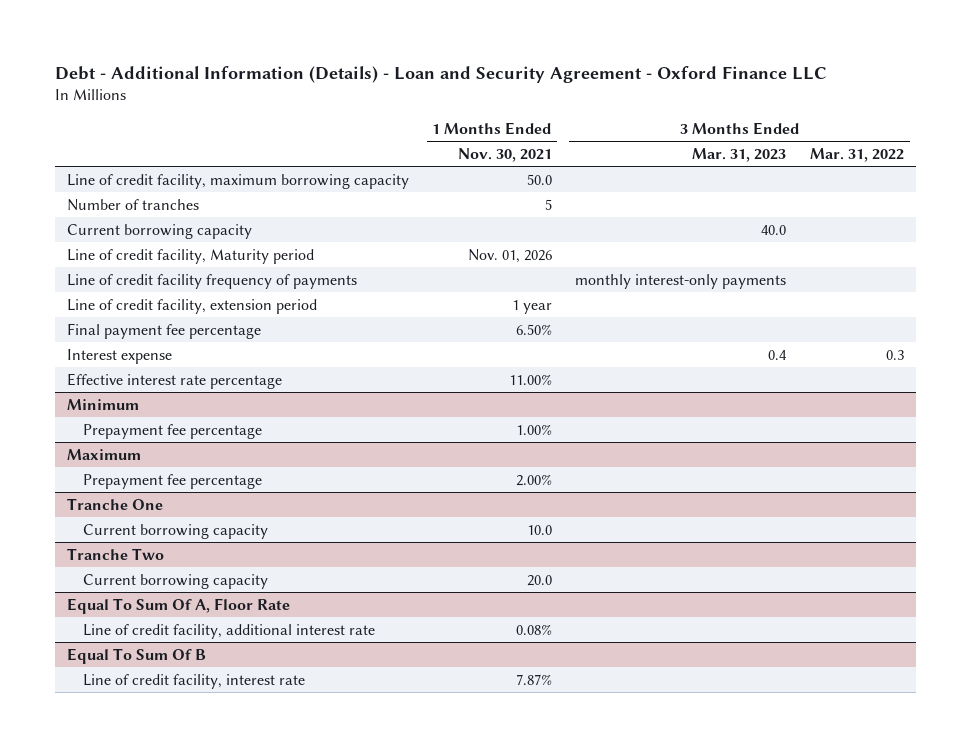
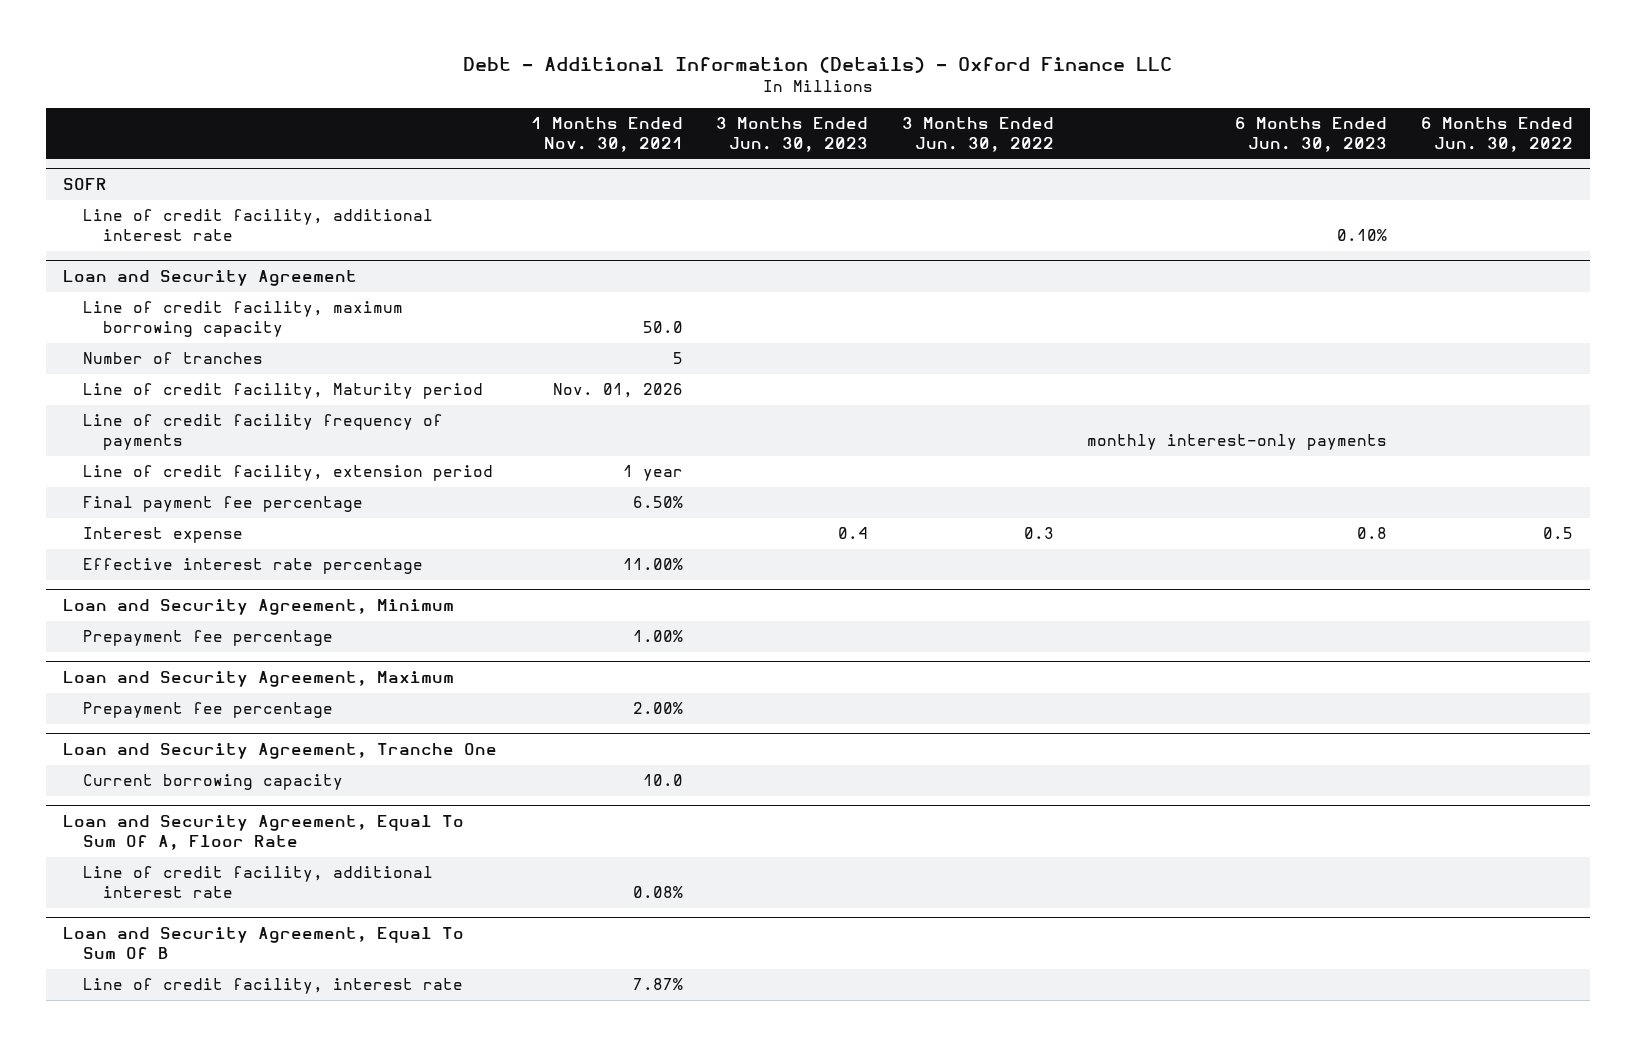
- Debt - Additional Information (Details) - Loan and Security Agreement - Oxford Finance LLC
+ Debt - Additional Information (Details) - Oxford Finance LLC
- | 1 Months Ended Nov. 30, 2021 | 3 Months Ended Mar. 31, 2023 | 3 Months Ended Mar. 31, 2022
+ | 1 Months Ended Nov. 30, 2021 | 3 Months Ended Jun. 30, 2023 | 3 Months Ended Jun. 30, 2022 | 6 Months Ended Jun. 30, 2023 | 6 Months Ended Jun. 30, 2022
+ SOFR
+ Line of credit facility, additional interest rate | | | | 0.10% |
+ Loan and Security Agreement
- Current borrowing capacity | | 40.0 |
- Minimum
+ Loan and Security Agreement, Minimum
- Maximum
+ Loan and Security Agreement, Maximum
- Tranche One
+ Loan and Security Agreement, Tranche One
- Tranche Two
- Current borrowing capacity | 20.0 | |
- Equal To Sum Of A, Floor Rate
+ Loan and Security Agreement, Equal To Sum Of A, Floor Rate
- Equal To Sum Of B
+ Loan and Security Agreement, Equal To Sum Of B

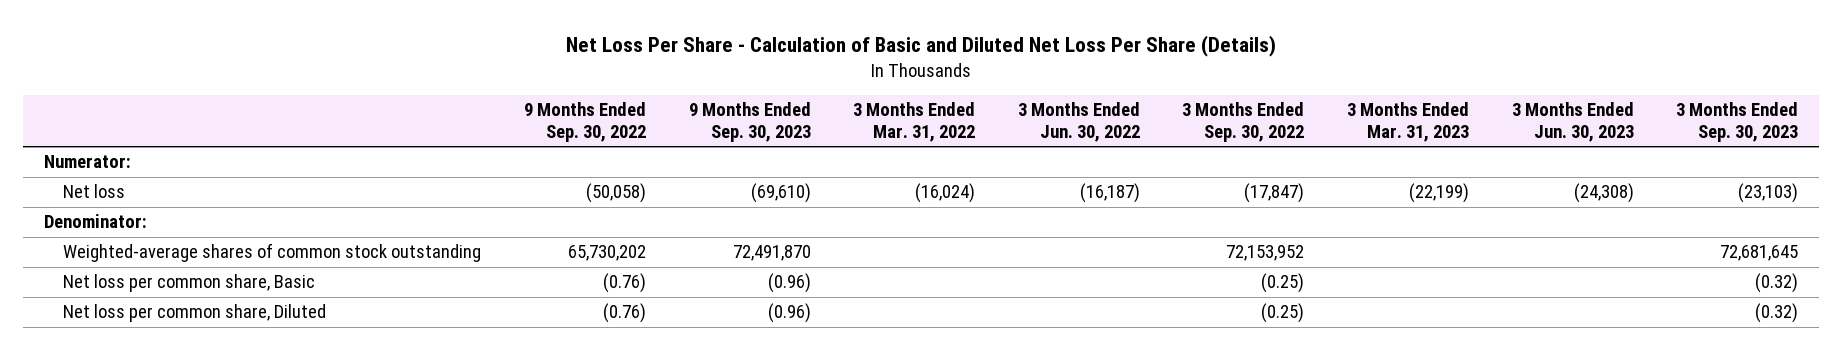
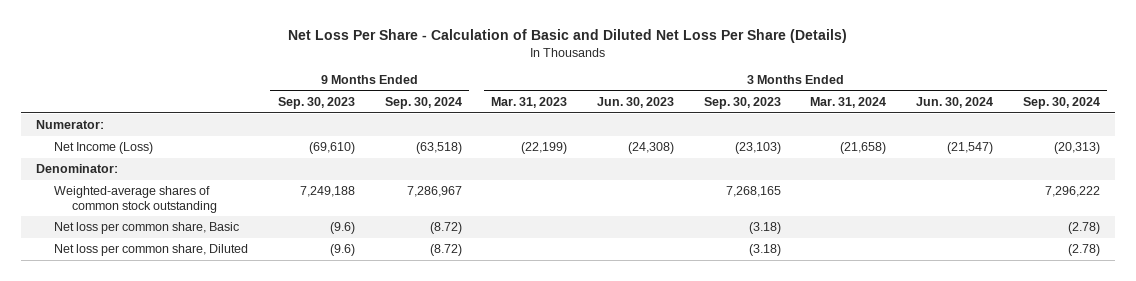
- | 9 Months Ended Sep. 30, 2022 | 9 Months Ended Sep. 30, 2023 | 3 Months Ended Mar. 31, 2022 | 3 Months Ended Jun. 30, 2022 | 3 Months Ended Sep. 30, 2022 | 3 Months Ended Mar. 31, 2023 | 3 Months Ended Jun. 30, 2023 | 3 Months Ended Sep. 30, 2023
+ | 9 Months Ended Sep. 30, 2023 | 9 Months Ended Sep. 30, 2024 | 3 Months Ended Mar. 31, 2023 | 3 Months Ended Jun. 30, 2023 | 3 Months Ended Sep. 30, 2023 | 3 Months Ended Mar. 31, 2024 | 3 Months Ended Jun. 30, 2024 | 3 Months Ended Sep. 30, 2024
- Net loss | (50,058) | (69,610) | (16,024) | (16,187) | (17,847) | (22,199) | (24,308) | (23,103)
+ Net Income (Loss) | (69,610) | (63,518) | (22,199) | (24,308) | (23,103) | (21,658) | (21,547) | (20,313)
- Weighted-average shares of common stock outstanding | 65,730,202 | 72,491,870 | | | 72,153,952 | | | 72,681,645
- Net loss per common share, Basic | (0.76) | (0.96) | | | (0.25) | | | (0.32)
- Net loss per common share, Diluted | (0.76) | (0.96) | | | (0.25) | | | (0.32)
+ Weighted-average shares of common stock outstanding | 7,249,188 | 7,286,967 | | | 7,268,165 | | | 7,296,222
+ Net loss per common share, Basic | (9.6) | (8.72) | | | (3.18) | | | (2.78)
+ Net loss per common share, Diluted | (9.6) | (8.72) | | | (3.18) | | | (2.78)

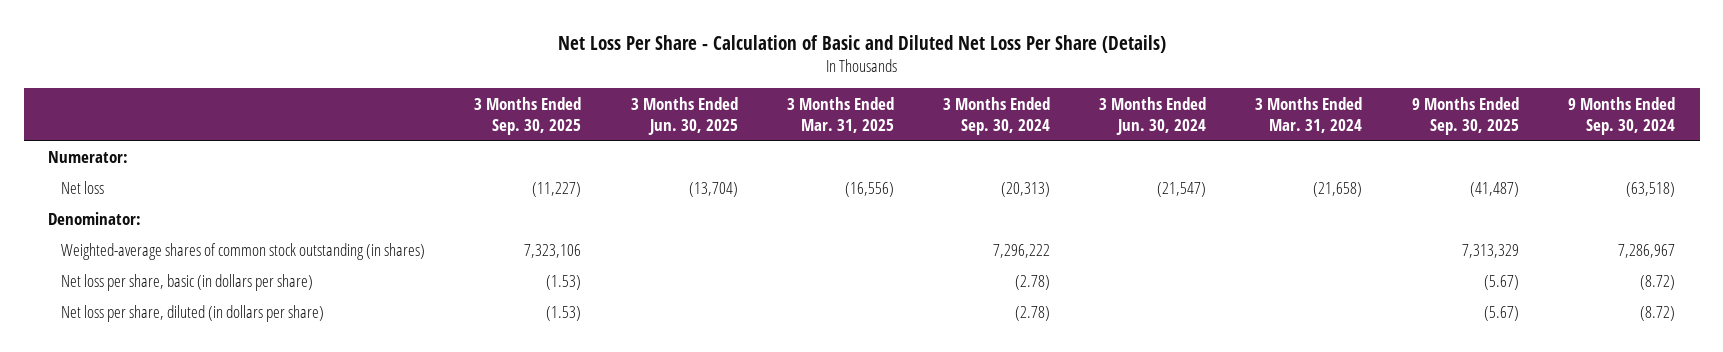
- | 9 Months Ended Sep. 30, 2023 | 9 Months Ended Sep. 30, 2024 | 3 Months Ended Mar. 31, 2023 | 3 Months Ended Jun. 30, 2023 | 3 Months Ended Sep. 30, 2023 | 3 Months Ended Mar. 31, 2024 | 3 Months Ended Jun. 30, 2024 | 3 Months Ended Sep. 30, 2024
+ | 3 Months Ended Sep. 30, 2025 | 3 Months Ended Jun. 30, 2025 | 3 Months Ended Mar. 31, 2025 | 3 Months Ended Sep. 30, 2024 | 3 Months Ended Jun. 30, 2024 | 3 Months Ended Mar. 31, 2024 | 9 Months Ended Sep. 30, 2025 | 9 Months Ended Sep. 30, 2024
- Net Income (Loss) | (69,610) | (63,518) | (22,199) | (24,308) | (23,103) | (21,658) | (21,547) | (20,313)
+ Net loss | (11,227) | (13,704) | (16,556) | (20,313) | (21,547) | (21,658) | (41,487) | (63,518)
- Weighted-average shares of common stock outstanding | 7,249,188 | 7,286,967 | | | 7,268,165 | | | 7,296,222
- Net loss per common share, Basic | (9.6) | (8.72) | | | (3.18) | | | (2.78)
- Net loss per common share, Diluted | (9.6) | (8.72) | | | (3.18) | | | (2.78)
+ Weighted-average shares of common stock outstanding (in shares) | 7,323,106 | | | 7,296,222 | | | 7,313,329 | 7,286,967
+ Net loss per share, basic (in dollars per share) | (1.53) | | | (2.78) | | | (5.67) | (8.72)
+ Net loss per share, diluted (in dollars per share) | (1.53) | | | (2.78) | | | (5.67) | (8.72)

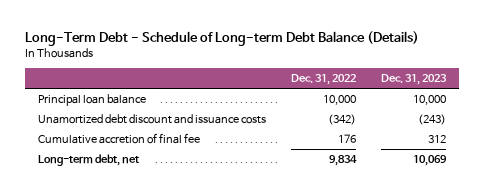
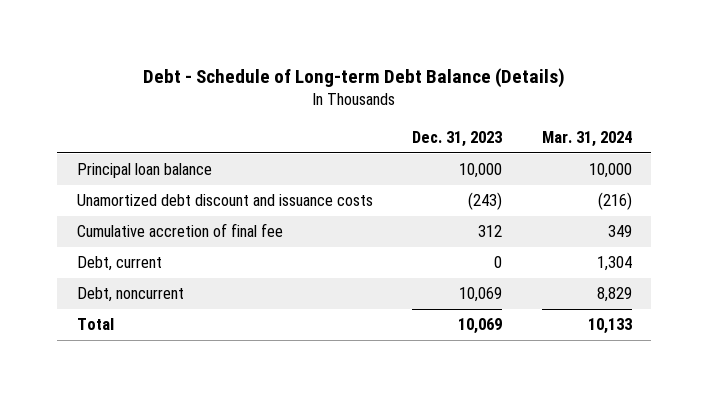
- Long-Term Debt - Schedule of Long-term Debt Balance (Details)
+ Debt - Schedule of Long-term Debt Balance (Details)
- | Dec. 31, 2022 | Dec. 31, 2023
+ | Dec. 31, 2023 | Mar. 31, 2024
- Long-term debt, net | 9,834 | 10,069
+ Debt, current | 0 | 1,304
+ Debt, noncurrent | 10,069 | 8,829
+ Total | 10,069 | 10,133

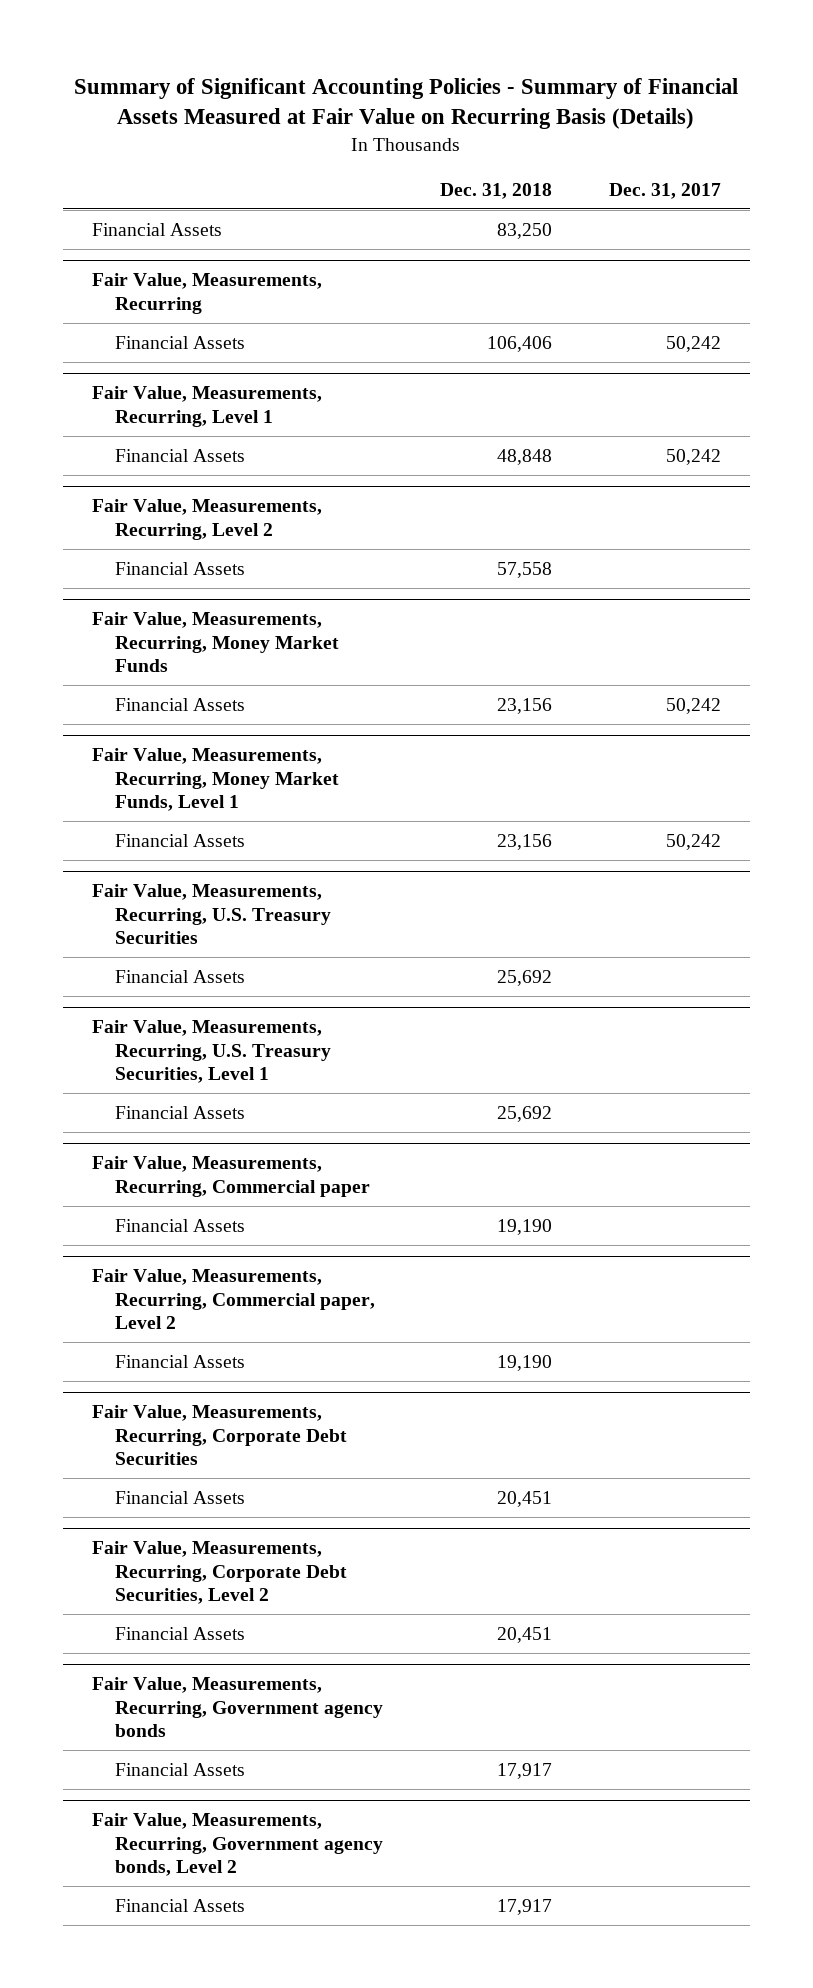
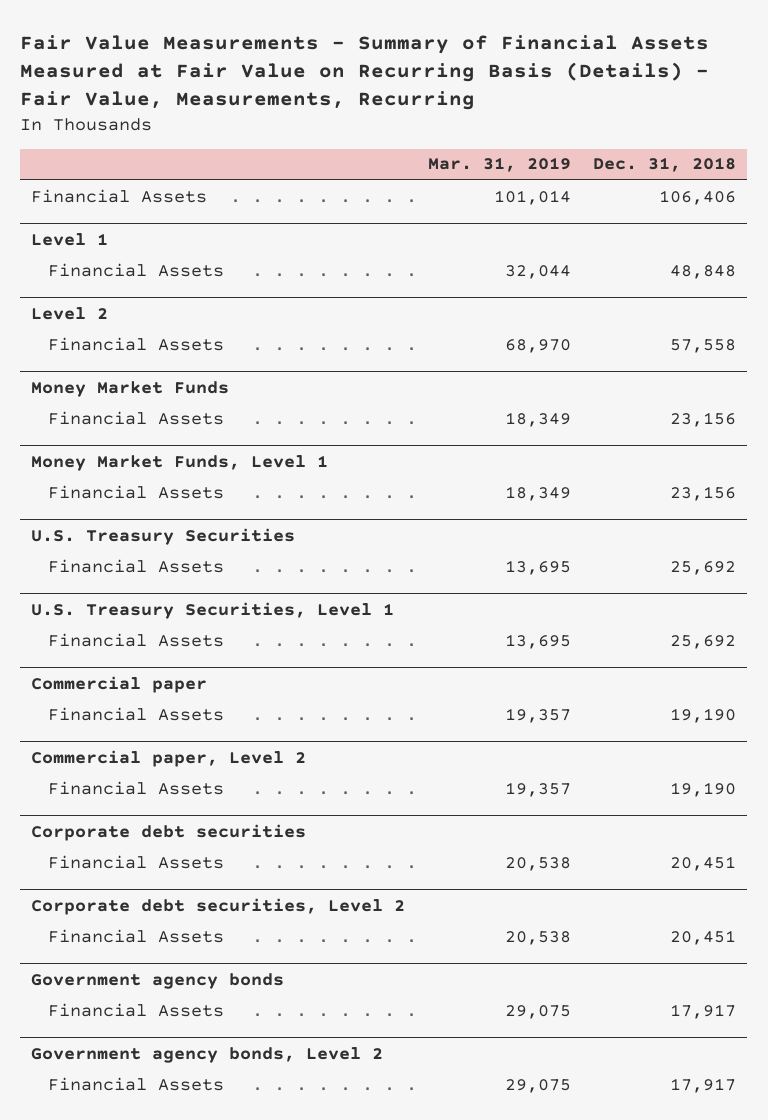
- Summary of Significant Accounting Policies - Summary of Financial Assets Measured at Fair Value on Recurring Basis (Details)
+ Fair Value Measurements - Summary of Financial Assets Measured at Fair Value on Recurring Basis (Details) - Fair Value, Measurements, Recurring
- | Dec. 31, 2018 | Dec. 31, 2017
+ | Mar. 31, 2019 | Dec. 31, 2018
- Financial Assets | 83,250 |
- Fair Value, Measurements, Recurring
- Fair Value, Measurements, Recurring, Level 1
+ Level 1
- Fair Value, Measurements, Recurring, Level 2
+ Level 2
- Fair Value, Measurements, Recurring, Money Market Funds
+ Money Market Funds
- Fair Value, Measurements, Recurring, Money Market Funds, Level 1
+ Money Market Funds, Level 1
- Fair Value, Measurements, Recurring, U.S. Treasury Securities
+ U.S. Treasury Securities
- Fair Value, Measurements, Recurring, U.S. Treasury Securities, Level 1
+ U.S. Treasury Securities, Level 1
- Fair Value, Measurements, Recurring, Commercial paper
+ Commercial paper
- Fair Value, Measurements, Recurring, Commercial paper, Level 2
+ Commercial paper, Level 2
- Fair Value, Measurements, Recurring, Corporate Debt Securities
+ Corporate debt securities
- Fair Value, Measurements, Recurring, Corporate Debt Securities, Level 2
+ Corporate debt securities, Level 2
- Fair Value, Measurements, Recurring, Government agency bonds
+ Government agency bonds
- Fair Value, Measurements, Recurring, Government agency bonds, Level 2
+ Government agency bonds, Level 2

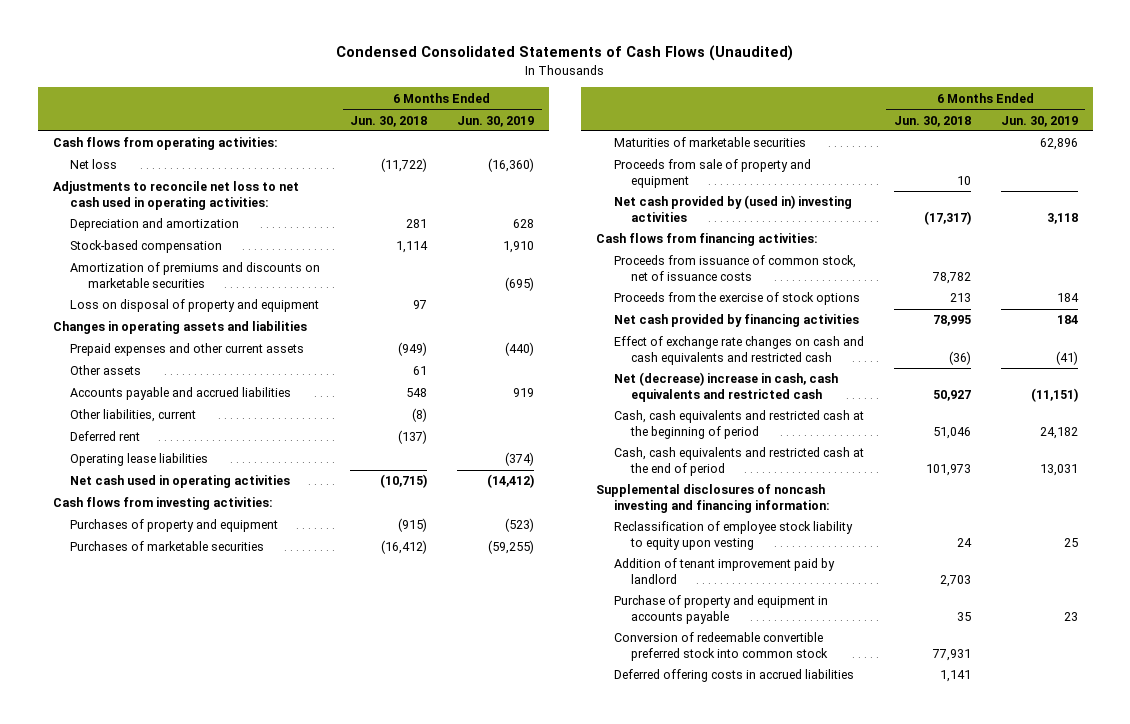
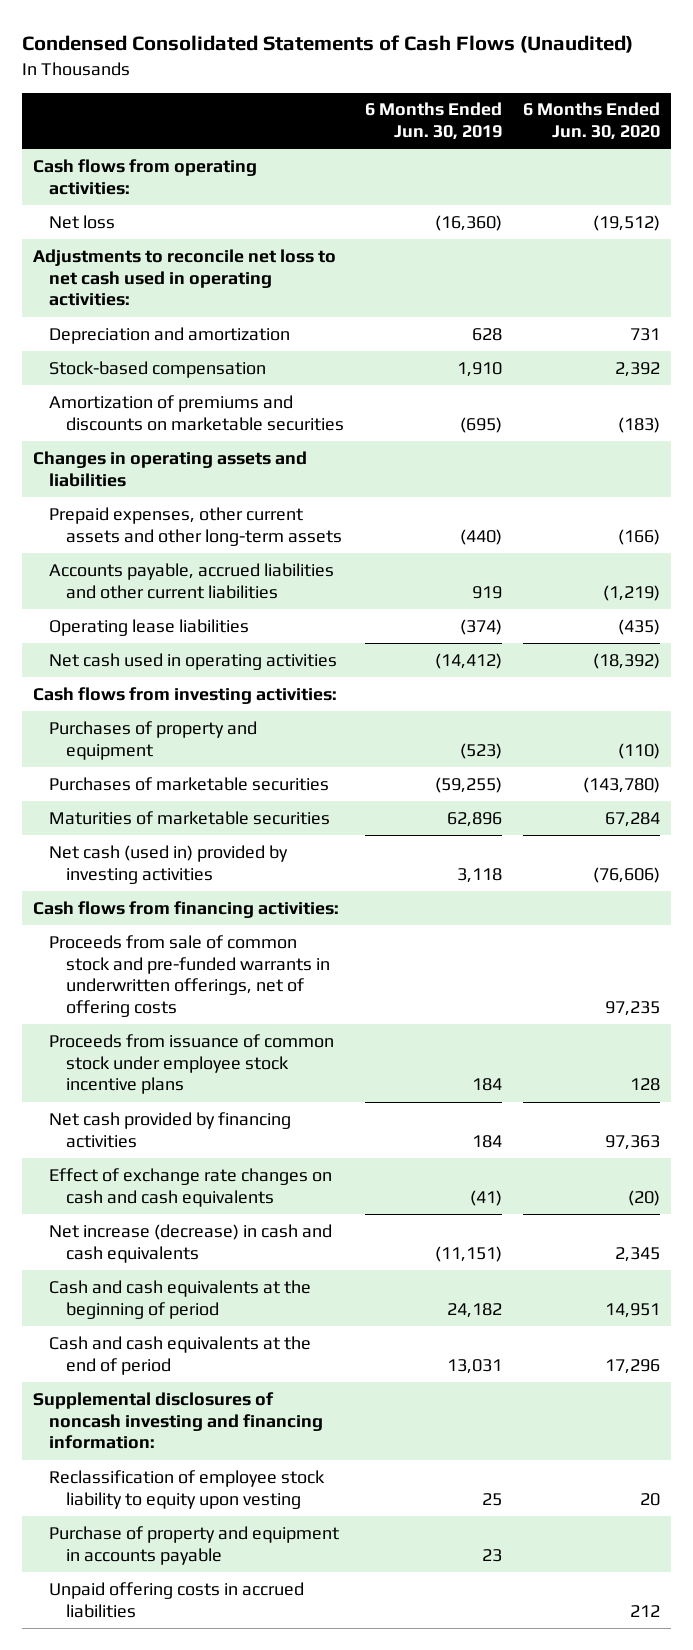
- | 6 Months Ended Jun. 30, 2018 | 6 Months Ended Jun. 30, 2019
+ | 6 Months Ended Jun. 30, 2019 | 6 Months Ended Jun. 30, 2020
- Loss on disposal of property and equipment | 97 |
- Prepaid expenses and other current assets | (949) | (440)
- Other assets | 61 |
- Accounts payable and accrued liabilities | 548 | 919
- Other liabilities, current | (8) |
- Deferred rent | (137) |
+ Prepaid expenses, other current assets and other long-term assets | (440) | (166)
+ Accounts payable, accrued liabilities and other current liabilities | 919 | (1,219)
- Proceeds from sale of property and equipment | 10 |
- Net cash provided by (used in) investing activities | (17,317) | 3,118
+ Net cash (used in) provided by investing activities | 3,118 | (76,606)
- Proceeds from issuance of common stock, net of issuance costs | 78,782 |
- Proceeds from the exercise of stock options | 213 | 184
+ Proceeds from sale of common stock and pre-funded warrants in underwritten offerings, net of offering costs | | 97,235
+ Proceeds from issuance of common stock under employee stock incentive plans | 184 | 128
- Effect of exchange rate changes on cash and cash equivalents and restricted cash | (36) | (41)
- Net (decrease) increase in cash, cash equivalents and restricted cash | 50,927 | (11,151)
- Cash, cash equivalents and restricted cash at the beginning of period | 51,046 | 24,182
- Cash, cash equivalents and restricted cash at the end of period | 101,973 | 13,031
+ Effect of exchange rate changes on cash and cash equivalents | (41) | (20)
+ Net increase (decrease) in cash and cash equivalents | (11,151) | 2,345
+ Cash and cash equivalents at the beginning of period | 24,182 | 14,951
+ Cash and cash equivalents at the end of period | 13,031 | 17,296
- Addition of tenant improvement paid by landlord | 2,703 |
- Conversion of redeemable convertible preferred stock into common stock | 77,931 |
- Deferred offering costs in accrued liabilities | 1,141 |
+ Unpaid offering costs in accrued liabilities | | 212

